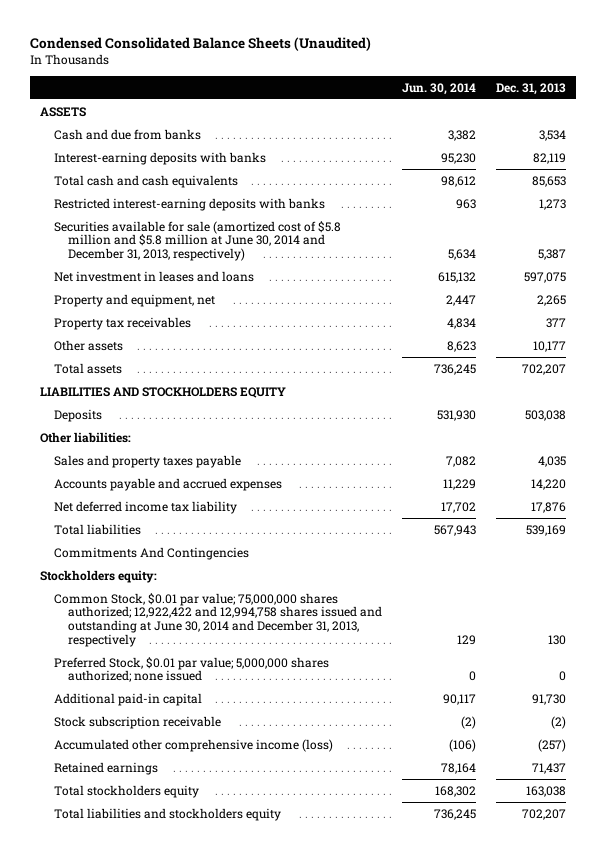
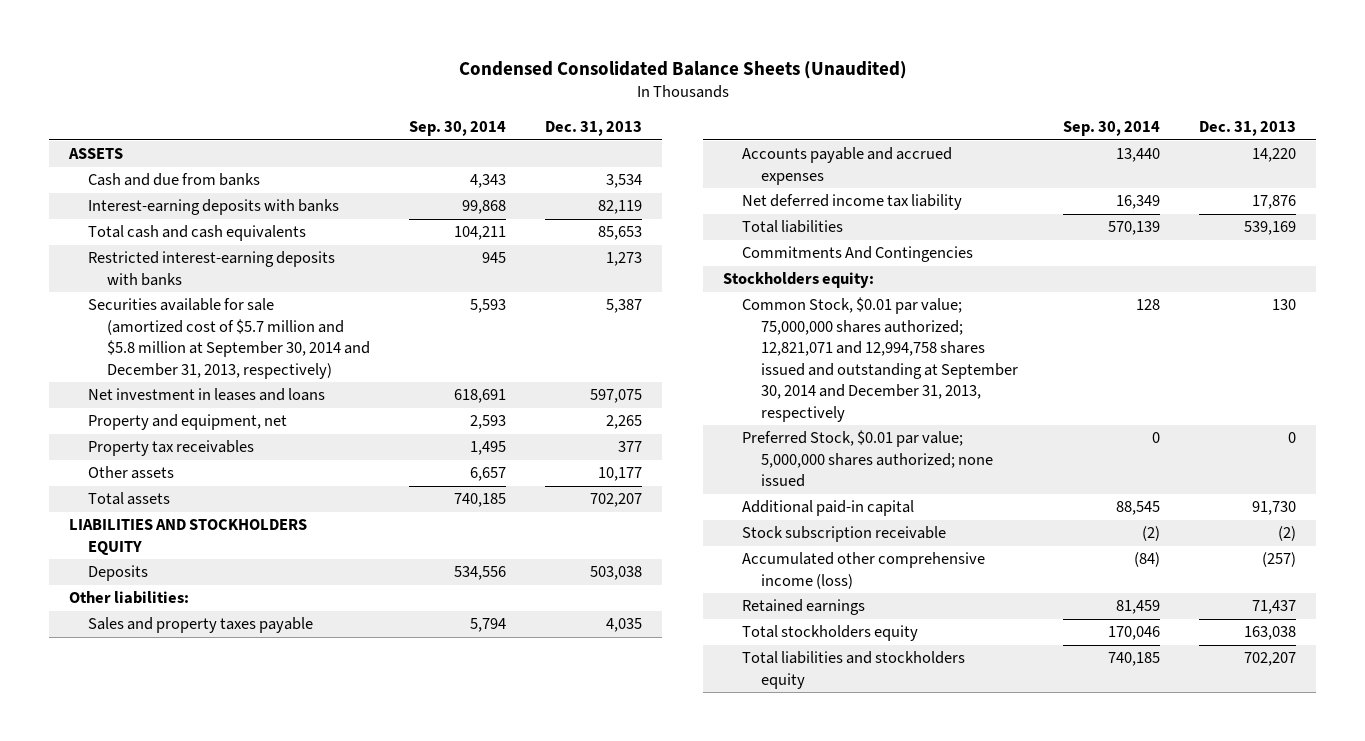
- | Jun. 30, 2014 | Dec. 31, 2013
+ | Sep. 30, 2014 | Dec. 31, 2013
- Securities available for sale (amortized cost of $5.8 million and $5.8 million at June 30, 2014 and December 31, 2013, respectively) | 5,634 | 5,387
+ Securities available for sale (amortized cost of $5.7 million and $5.8 million at September 30, 2014 and December 31, 2013, respectively) | 5,593 | 5,387
- Common Stock, $0.01 par value; 75,000,000 shares authorized; 12,922,422 and 12,994,758 shares issued and outstanding at June 30, 2014 and December 31, 2013, respectively | 129 | 130
+ Common Stock, $0.01 par value; 75,000,000 shares authorized; 12,821,071 and 12,994,758 shares issued and outstanding at September 30, 2014 and December 31, 2013, respectively | 128 | 130

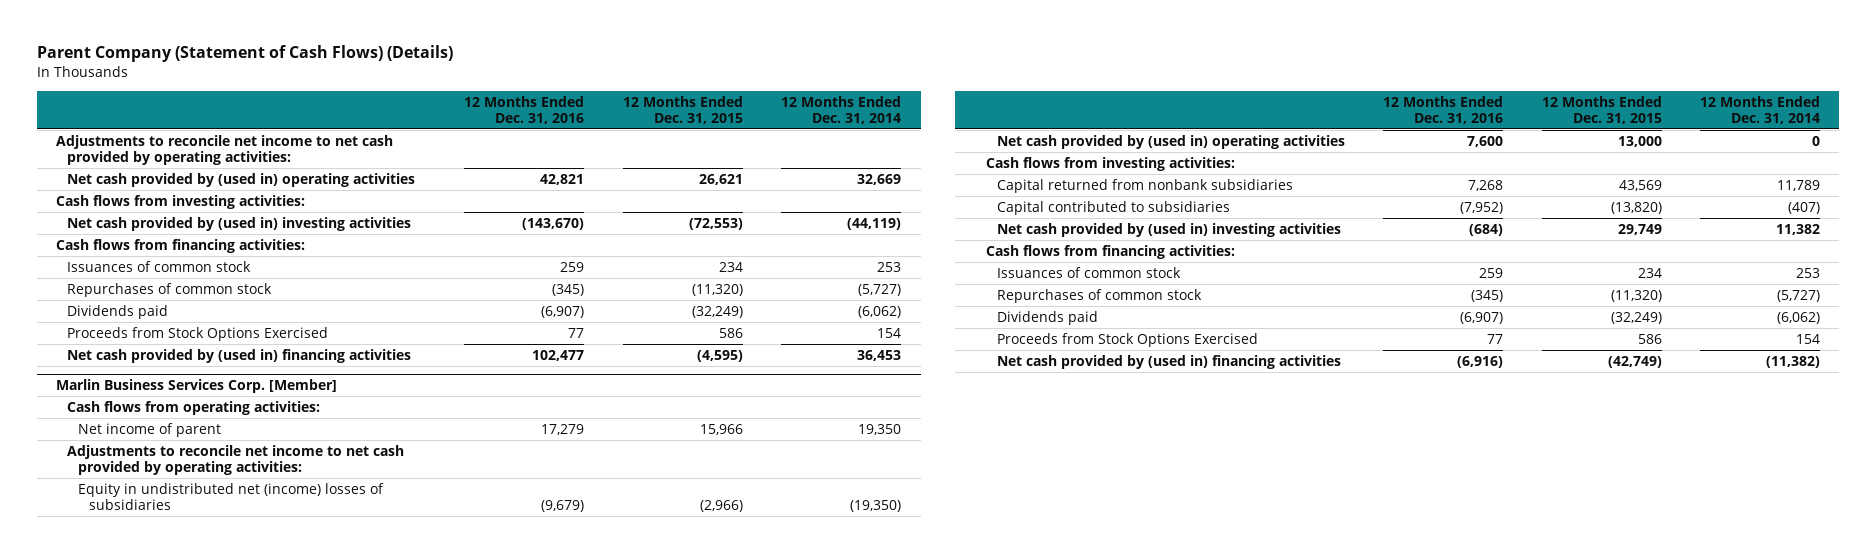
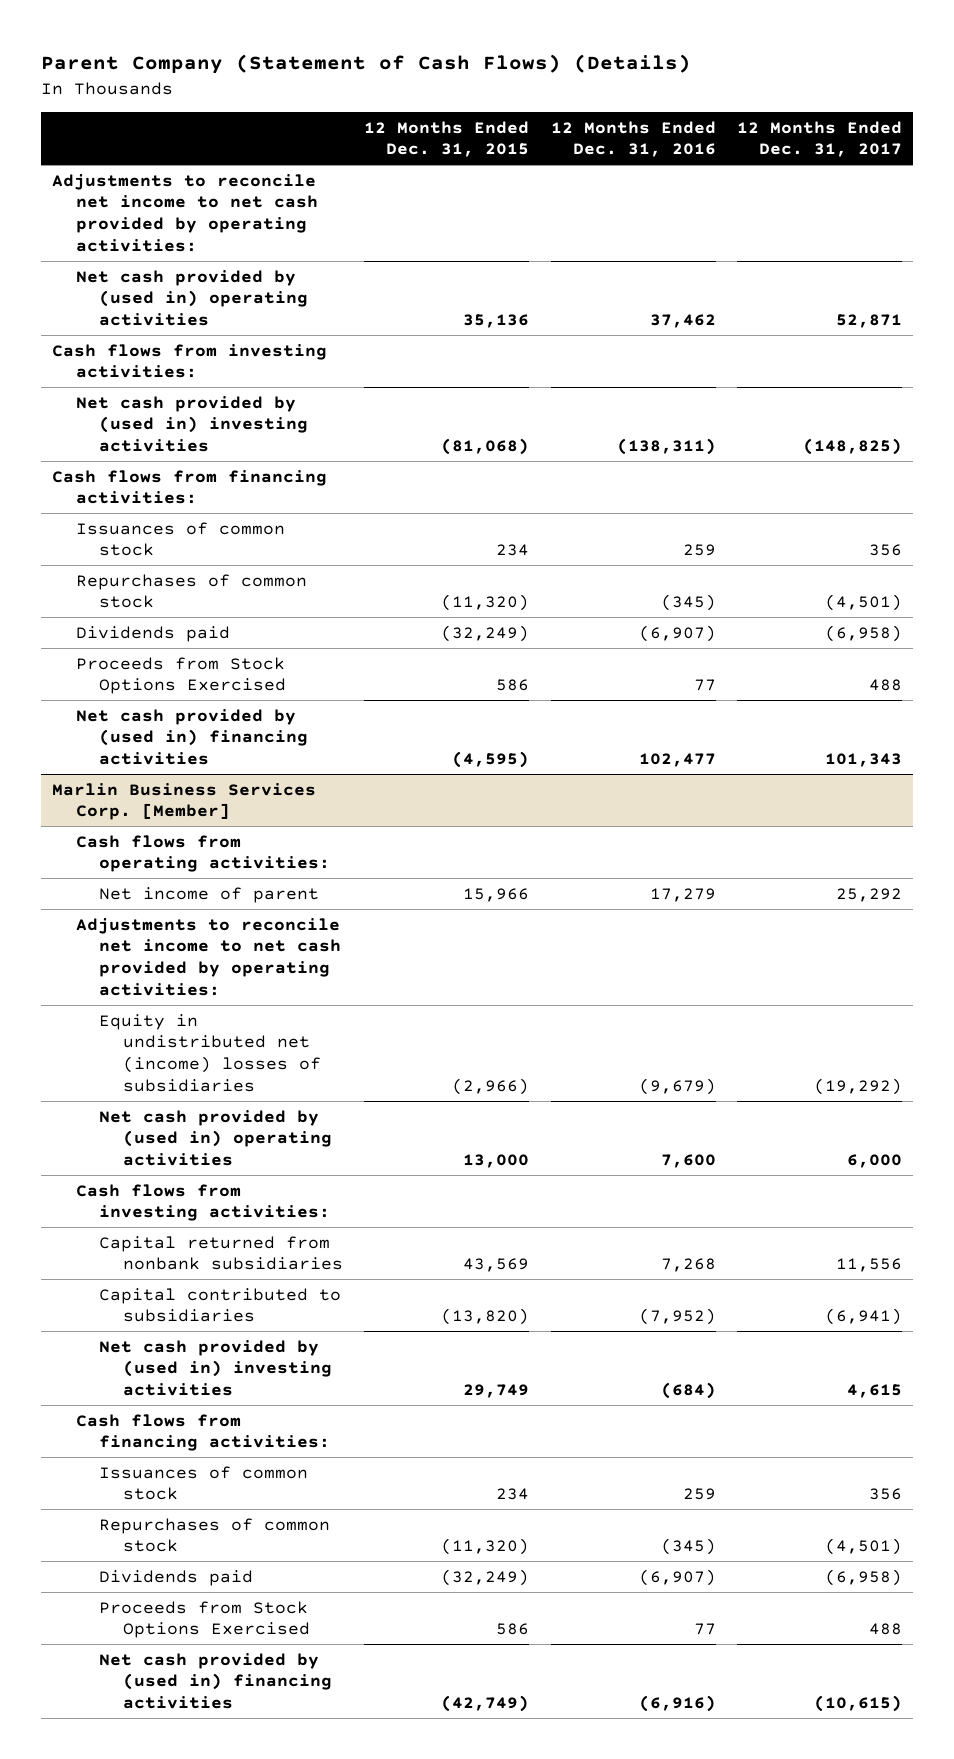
- | 12 Months Ended Dec. 31, 2016 | 12 Months Ended Dec. 31, 2015 | 12 Months Ended Dec. 31, 2014
+ | 12 Months Ended Dec. 31, 2015 | 12 Months Ended Dec. 31, 2016 | 12 Months Ended Dec. 31, 2017
- Net cash provided by (used in) operating activities | 42,821 | 26,621 | 32,669
+ Net cash provided by (used in) operating activities | 35,136 | 37,462 | 52,871
- Net cash provided by (used in) investing activities | (143,670) | (72,553) | (44,119)
+ Net cash provided by (used in) investing activities | (81,068) | (138,311) | (148,825)

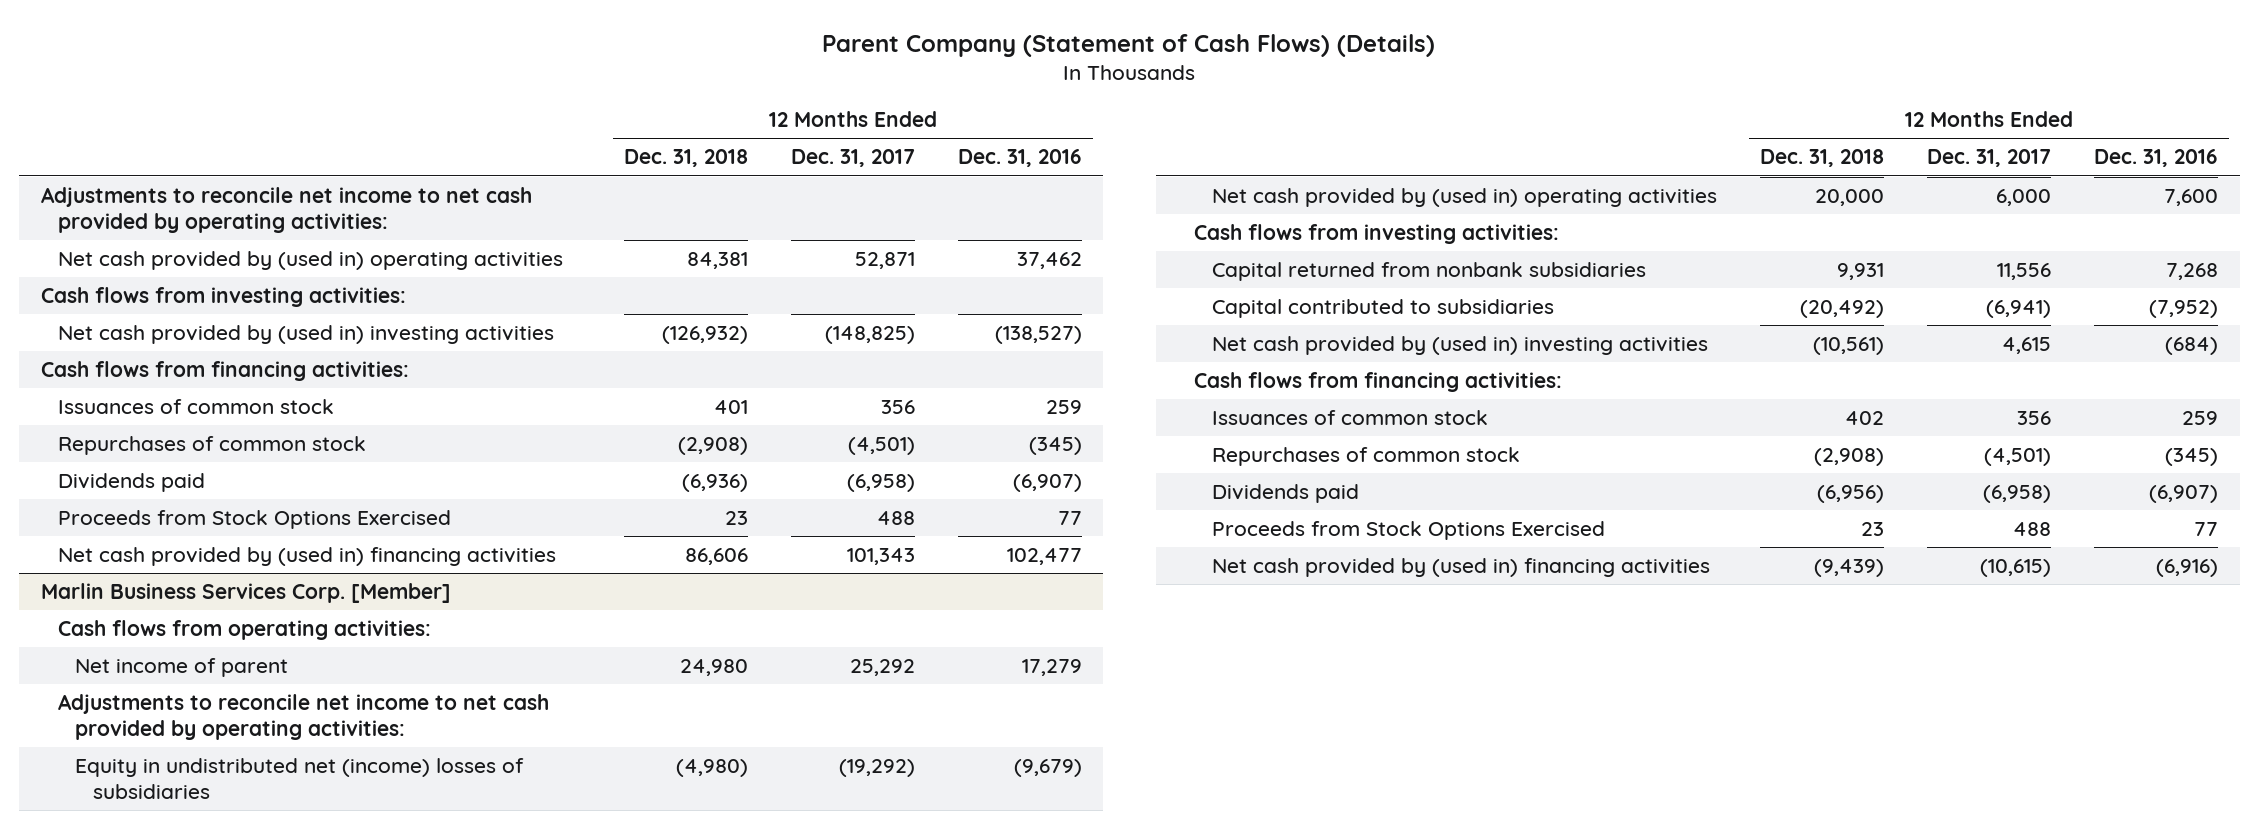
- | 12 Months Ended Dec. 31, 2015 | 12 Months Ended Dec. 31, 2016 | 12 Months Ended Dec. 31, 2017
+ | 12 Months Ended Dec. 31, 2018 | 12 Months Ended Dec. 31, 2017 | 12 Months Ended Dec. 31, 2016
- Net cash provided by (used in) investing activities | (81,068) | (138,311) | (148,825)
+ Net cash provided by (used in) investing activities | (126,932) | (148,825) | (138,527)

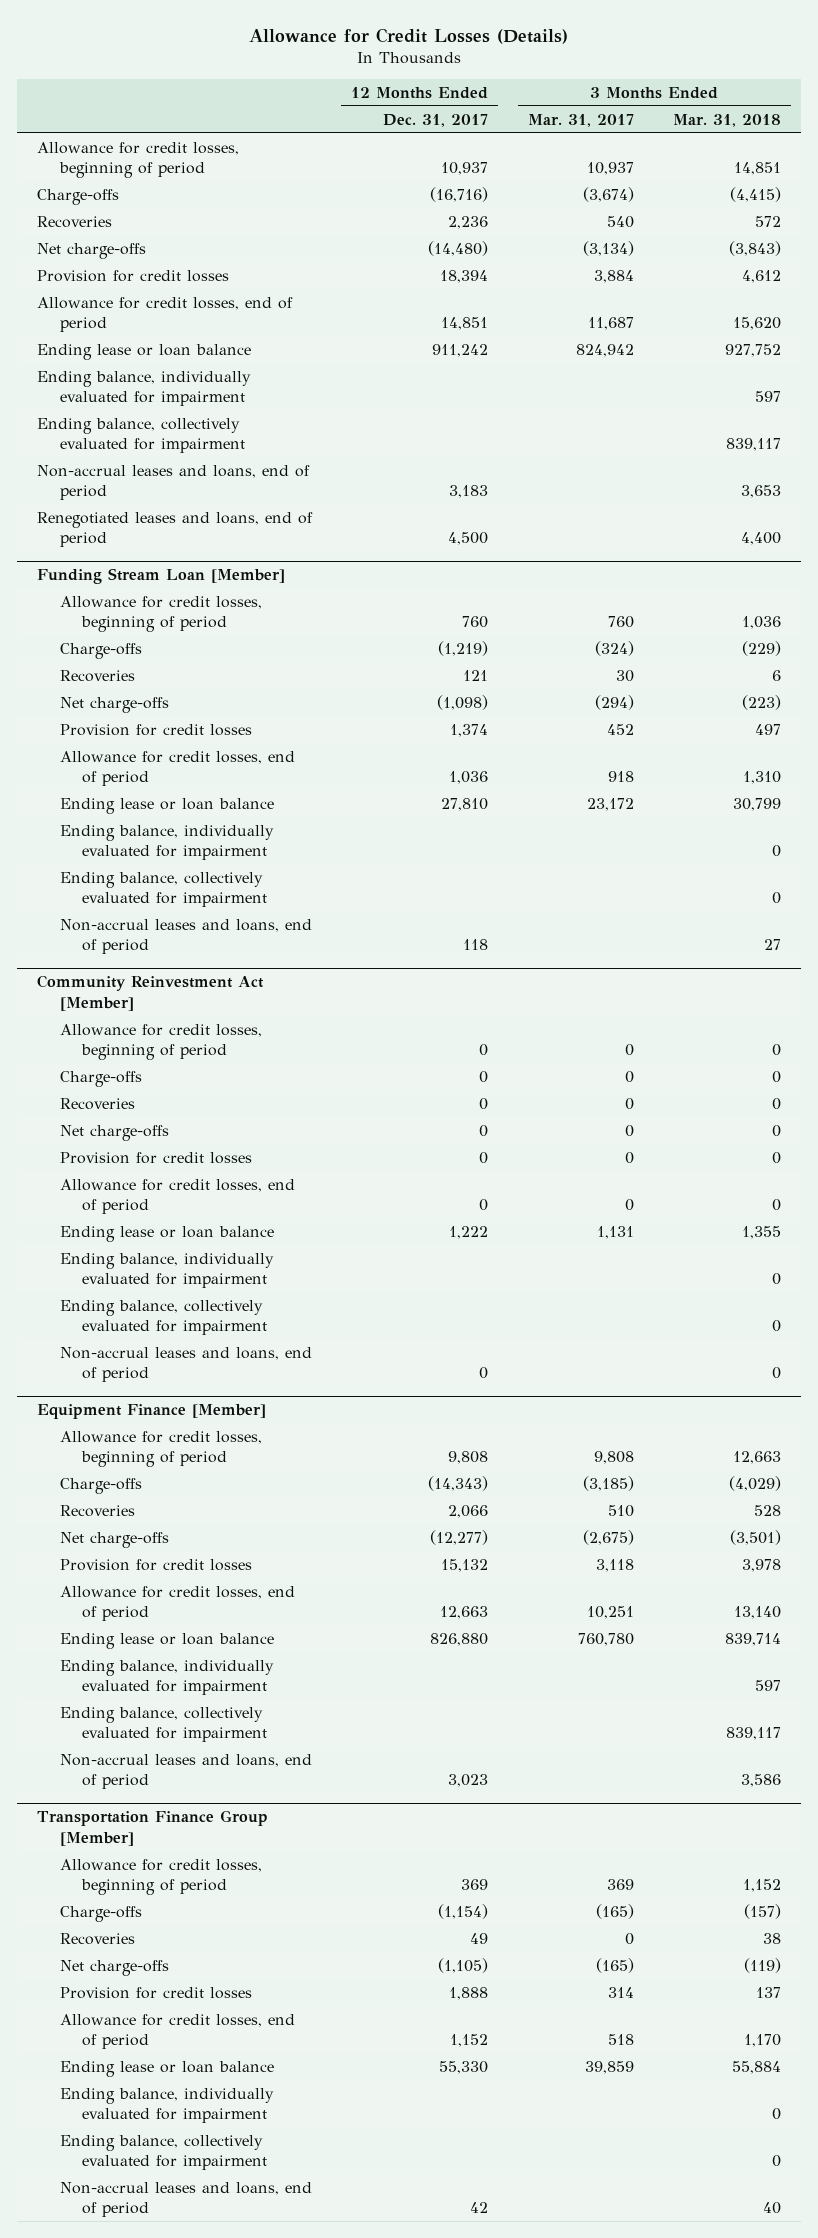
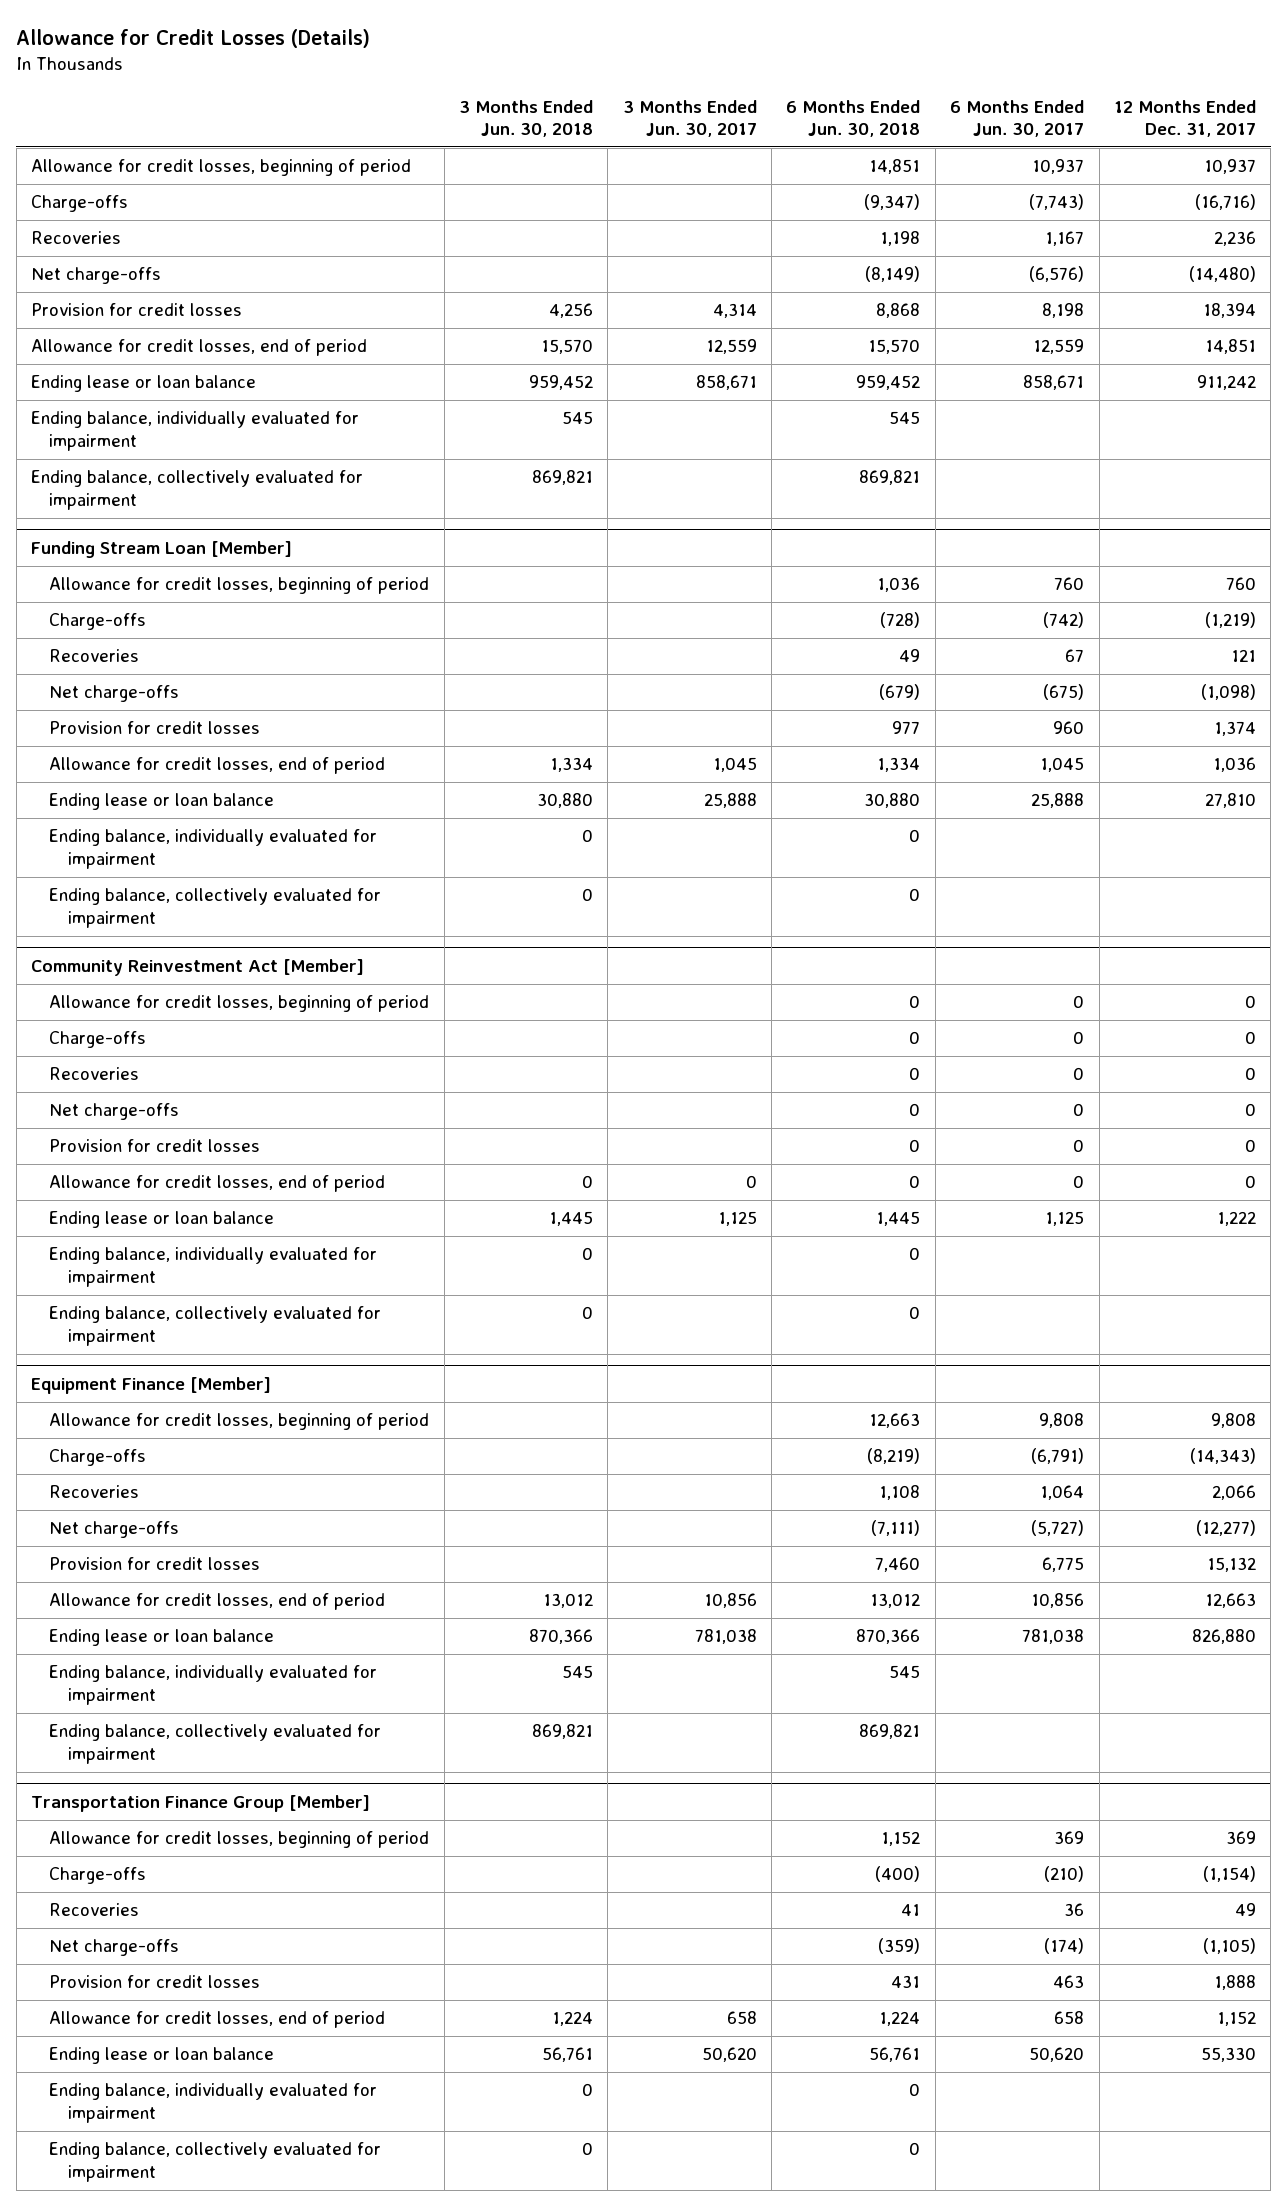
- | 12 Months Ended Dec. 31, 2017 | 3 Months Ended Mar. 31, 2017 | 3 Months Ended Mar. 31, 2018
+ | 3 Months Ended Jun. 30, 2018 | 3 Months Ended Jun. 30, 2017 | 6 Months Ended Jun. 30, 2018 | 6 Months Ended Jun. 30, 2017 | 12 Months Ended Dec. 31, 2017
- Non-accrual leases and loans, end of period | 3,183 | | 3,653
- Renegotiated leases and loans, end of period | 4,500 | | 4,400
@ Funding Stream Loan [Member]
- Non-accrual leases and loans, end of period | 118 | | 27
@ Community Reinvestment Act [Member]
- Non-accrual leases and loans, end of period | 0 | | 0
@ Equipment Finance [Member]
- Non-accrual leases and loans, end of period | 3,023 | | 3,586
@ Transportation Finance Group [Member]
- Non-accrual leases and loans, end of period | 42 | | 40

